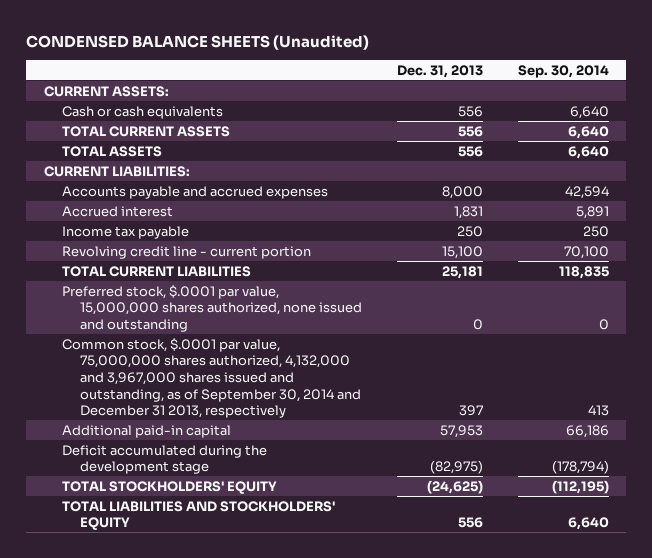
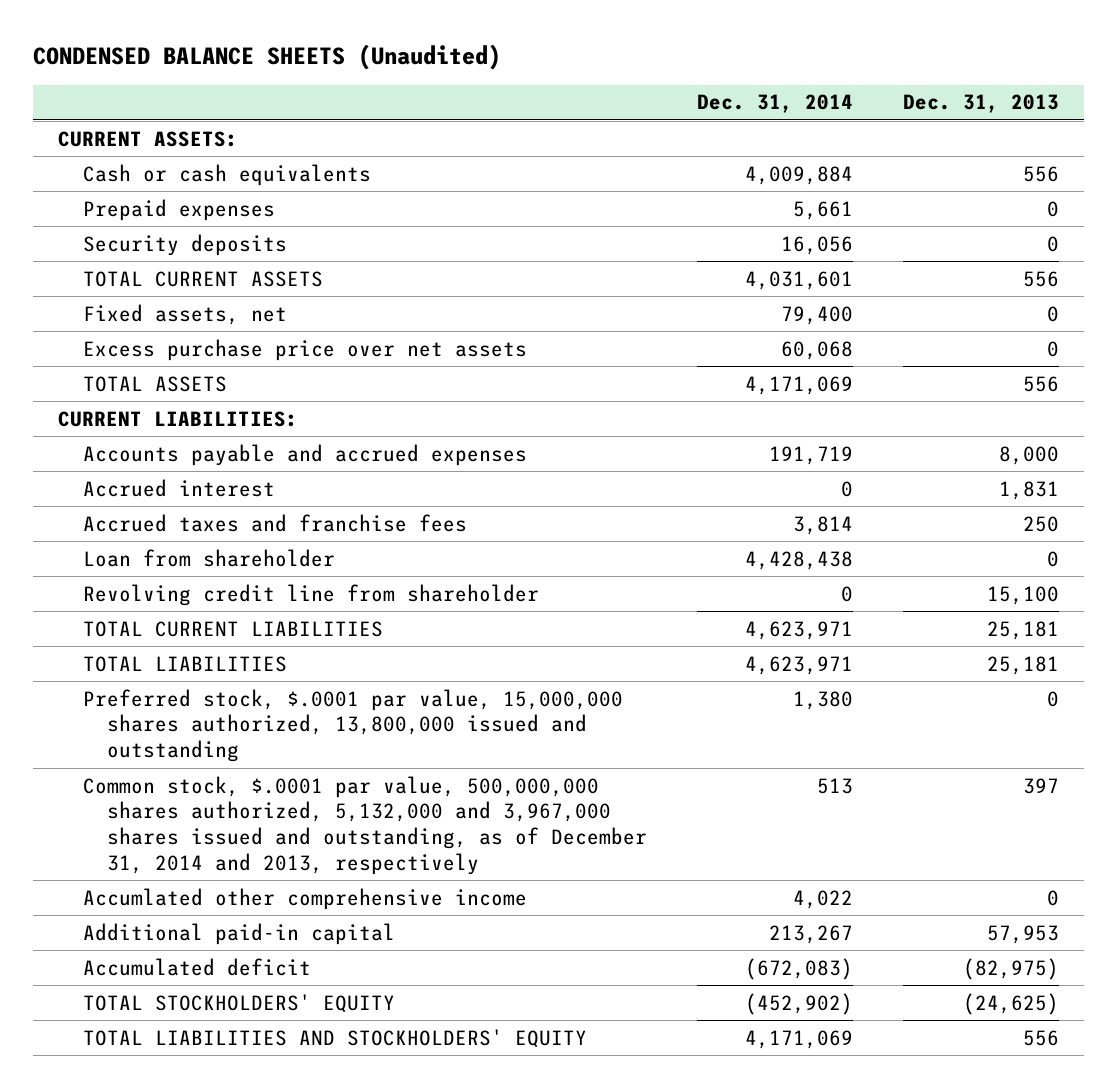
- | Dec. 31, 2013 | Sep. 30, 2014
+ | Dec. 31, 2014 | Dec. 31, 2013
+ Prepaid expenses | 5,661 | 0
+ Security deposits | 16,056 | 0
+ Fixed assets, net | 79,400 | 0
+ Excess purchase price over net assets | 60,068 | 0
- Income tax payable | 250 | 250
- Revolving credit line - current portion | 15,100 | 70,100
+ Accrued taxes and franchise fees | 3,814 | 250
+ Loan from shareholder | 4,428,438 | 0
+ Revolving credit line from shareholder | 0 | 15,100
- Preferred stock, $.0001 par value, 15,000,000 shares authorized, none issued and outstanding | 0 | 0
- Common stock, $.0001 par value, 75,000,000 shares authorized, 4,132,000 and 3,967,000 shares issued and outstanding, as of September 30, 2014 and December 31 2013, respectively | 397 | 413
+ TOTAL LIABILITIES | 4,623,971 | 25,181
+ Preferred stock, $.0001 par value, 15,000,000 shares authorized, 13,800,000 issued and outstanding | 1,380 | 0
+ Common stock, $.0001 par value, 500,000,000 shares authorized, 5,132,000 and 3,967,000 shares issued and outstanding, as of December 31, 2014 and 2013, respectively | 513 | 397
+ Accumlated other comprehensive income | 4,022 | 0
- Deficit accumulated during the development stage | (82,975) | (178,794)
+ Accumulated deficit | (672,083) | (82,975)

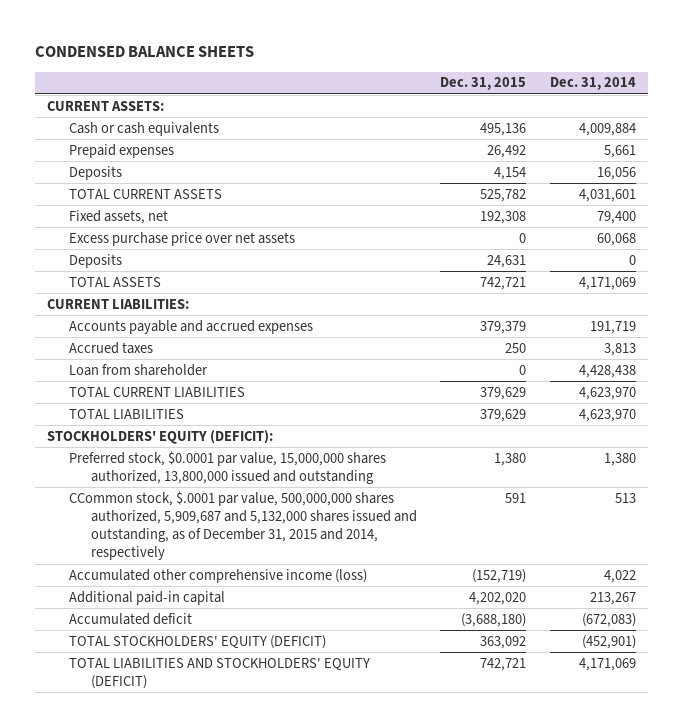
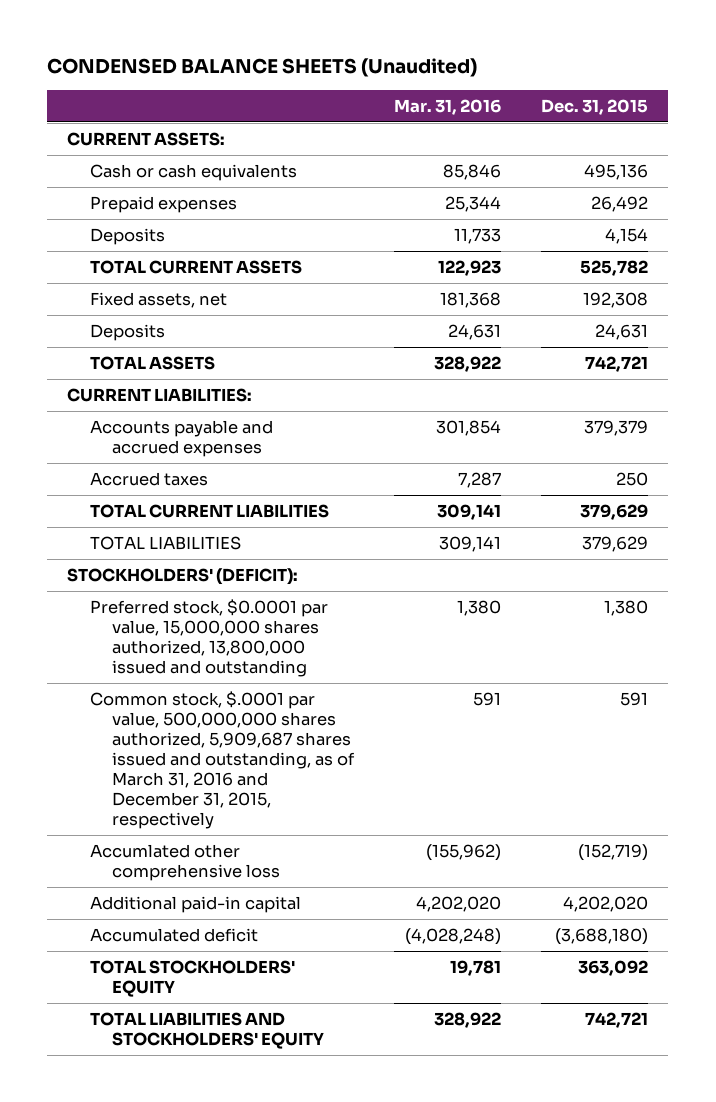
- CONDENSED BALANCE SHEETS
+ CONDENSED BALANCE SHEETS (Unaudited)
- | Dec. 31, 2015 | Dec. 31, 2014
+ | Mar. 31, 2016 | Dec. 31, 2015
- Excess purchase price over net assets | 0 | 60,068
- Loan from shareholder | 0 | 4,428,438
- STOCKHOLDERS' EQUITY (DEFICIT):
+ STOCKHOLDERS' (DEFICIT):
- CCommon stock, $.0001 par value, 500,000,000 shares authorized, 5,909,687 and 5,132,000 shares issued and outstanding, as of December 31, 2015 and 2014, respectively | 591 | 513
- Accumulated other comprehensive income (loss) | (152,719) | 4,022
+ Common stock, $.0001 par value, 500,000,000 shares authorized, 5,909,687 shares issued and outstanding, as of March 31, 2016 and December 31, 2015, respectively | 591 | 591
+ Accumlated other comprehensive loss | (155,962) | (152,719)
- TOTAL STOCKHOLDERS' EQUITY (DEFICIT) | 363,092 | (452,901)
- TOTAL LIABILITIES AND STOCKHOLDERS' EQUITY (DEFICIT) | 742,721 | 4,171,069
+ TOTAL STOCKHOLDERS' EQUITY | 19,781 | 363,092
+ TOTAL LIABILITIES AND STOCKHOLDERS' EQUITY | 328,922 | 742,721

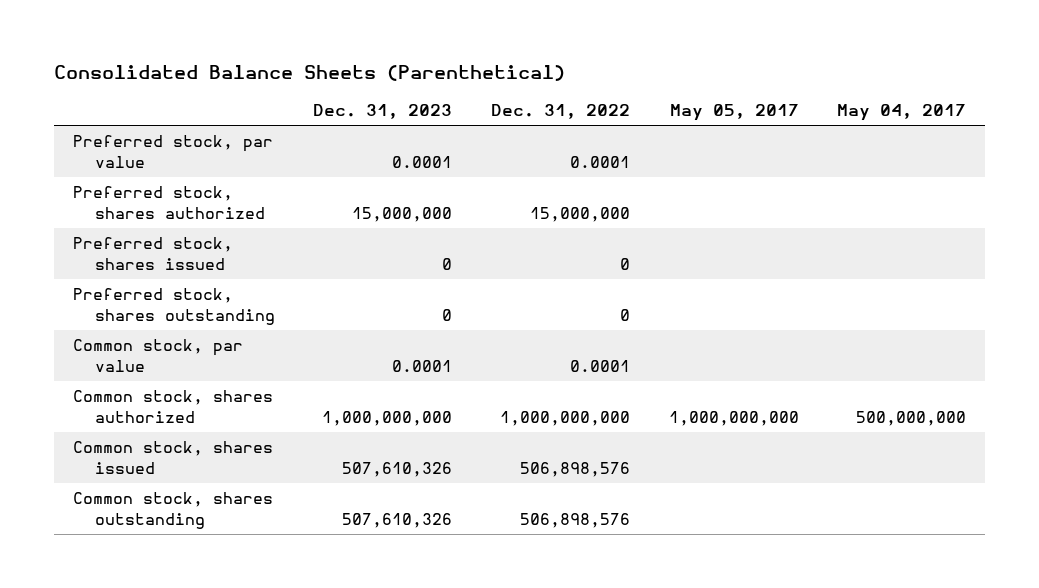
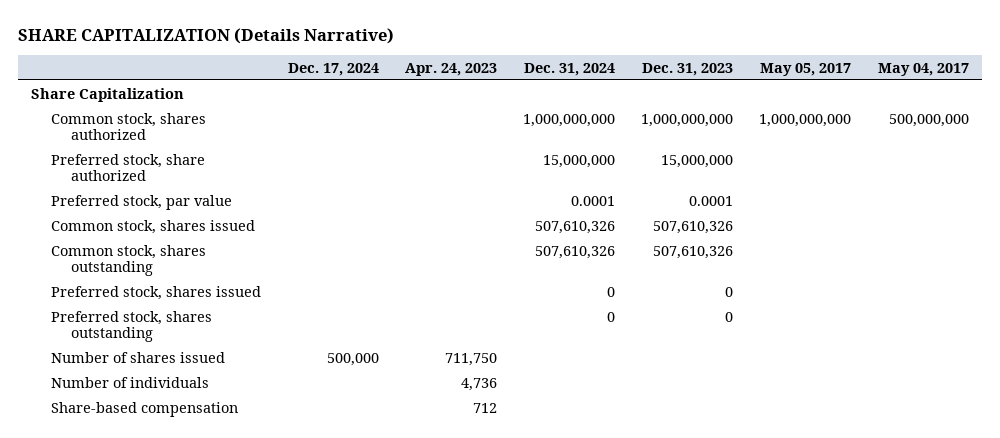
- Consolidated Balance Sheets (Parenthetical)
+ SHARE CAPITALIZATION (Details Narrative)
- | Dec. 31, 2023 | Dec. 31, 2022 | May 05, 2017 | May 04, 2017
+ | Dec. 17, 2024 | Apr. 24, 2023 | Dec. 31, 2024 | Dec. 31, 2023 | May 05, 2017 | May 04, 2017
- Preferred stock, shares authorized | 15,000,000 | 15,000,000 | |
- Common stock, par value | 0.0001 | 0.0001 | |
+ Share Capitalization
+ Preferred stock, share authorized | | | 15,000,000 | 15,000,000 | |
moved down: Preferred stock, par value | | | 0.0001 | 0.0001 | |
moved down: Preferred stock, shares issued | | | 0 | 0 | |
moved down: Preferred stock, shares outstanding | | | 0 | 0 | |
+ Number of shares issued | 500,000 | 711,750 | | | |
+ Number of individuals | | 4,736 | | | |
+ Share-based compensation | | 712 | | | |

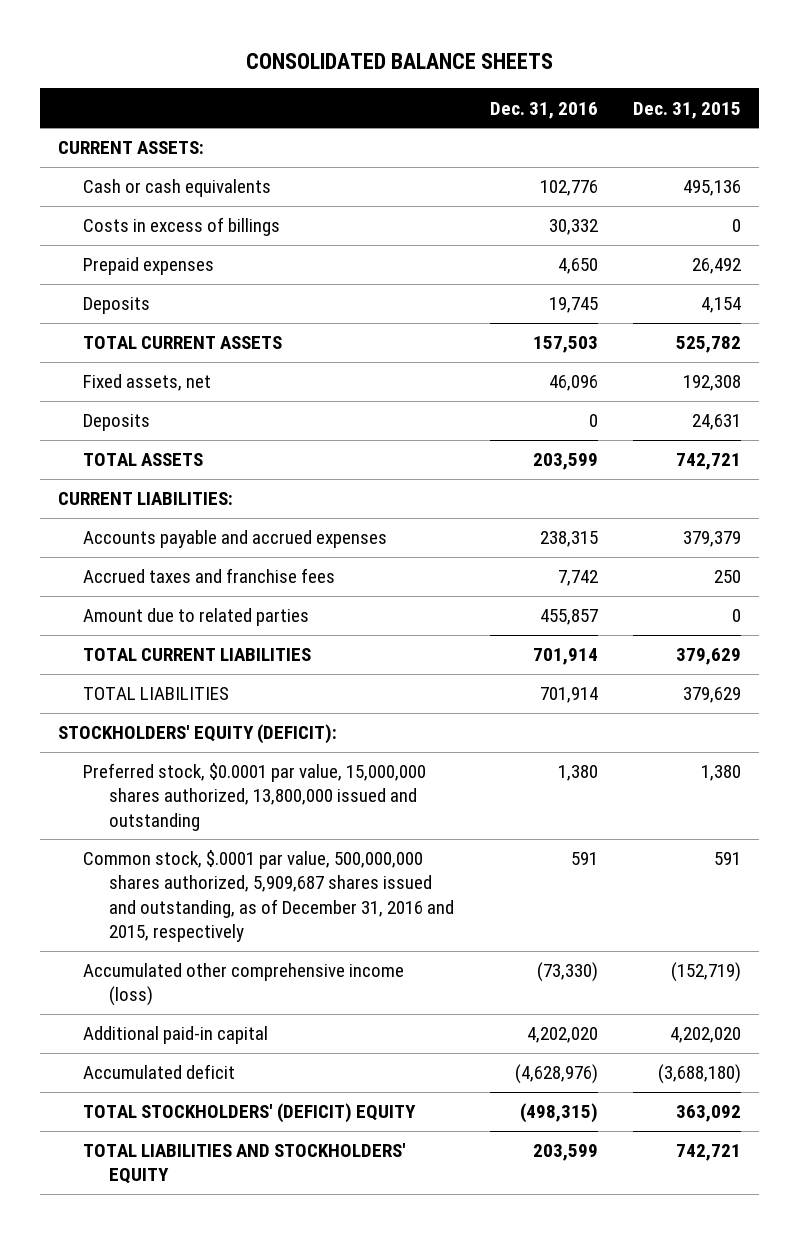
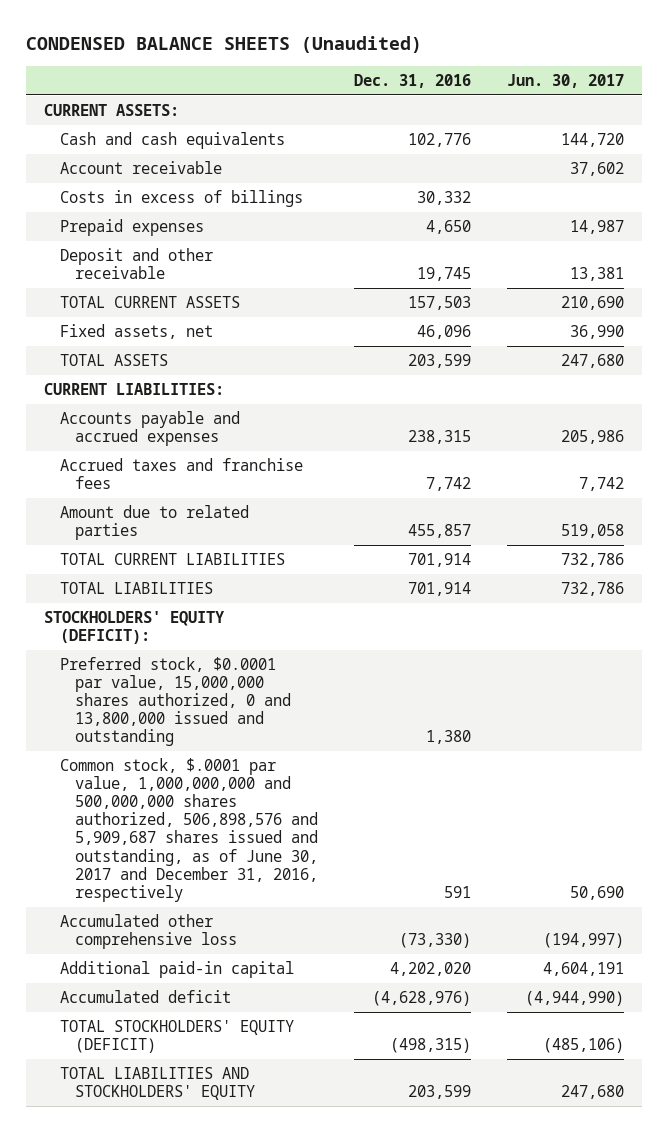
- CONSOLIDATED BALANCE SHEETS
+ CONDENSED BALANCE SHEETS (Unaudited)
- | Dec. 31, 2016 | Dec. 31, 2015
+ | Dec. 31, 2016 | Jun. 30, 2017
- Cash or cash equivalents | 102,776 | 495,136
+ Cash and cash equivalents | 102,776 | 144,720
+ Account receivable | | 37,602
- Deposits | 19,745 | 4,154
+ Deposit and other receivable | 19,745 | 13,381
- Deposits | 0 | 24,631
- Preferred stock, $0.0001 par value, 15,000,000 shares authorized, 13,800,000 issued and outstanding | 1,380 | 1,380
- Common stock, $.0001 par value, 500,000,000 shares authorized, 5,909,687 shares issued and outstanding, as of December 31, 2016 and 2015, respectively | 591 | 591
- Accumulated other comprehensive income (loss) | (73,330) | (152,719)
+ Preferred stock, $0.0001 par value, 15,000,000 shares authorized, 0 and 13,800,000 issued and outstanding | 1,380 |
+ Common stock, $.0001 par value, 1,000,000,000 and 500,000,000 shares authorized, 506,898,576 and 5,909,687 shares issued and outstanding, as of June 30, 2017 and December 31, 2016, respectively | 591 | 50,690
+ Accumulated other comprehensive loss | (73,330) | (194,997)
- TOTAL STOCKHOLDERS' (DEFICIT) EQUITY | (498,315) | 363,092
+ TOTAL STOCKHOLDERS' EQUITY (DEFICIT) | (498,315) | (485,106)

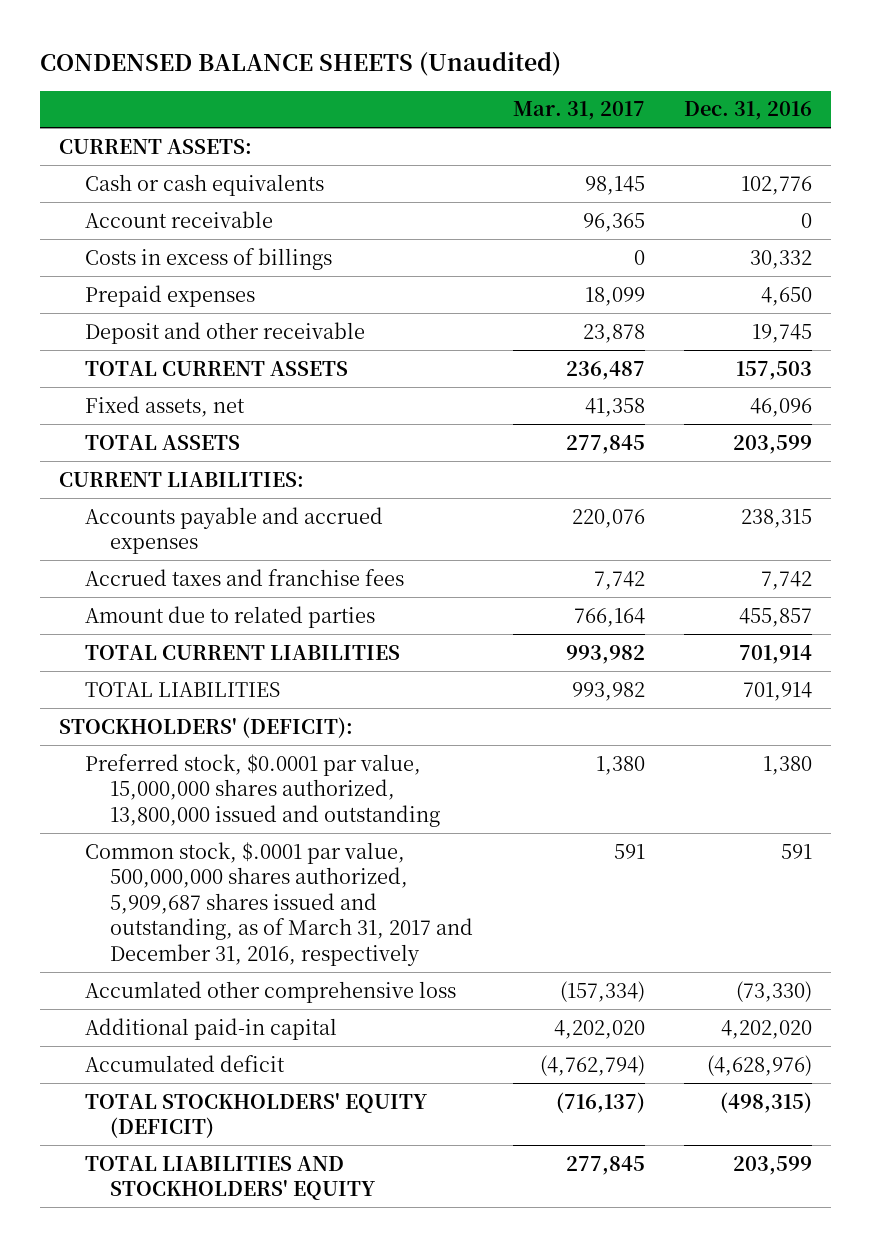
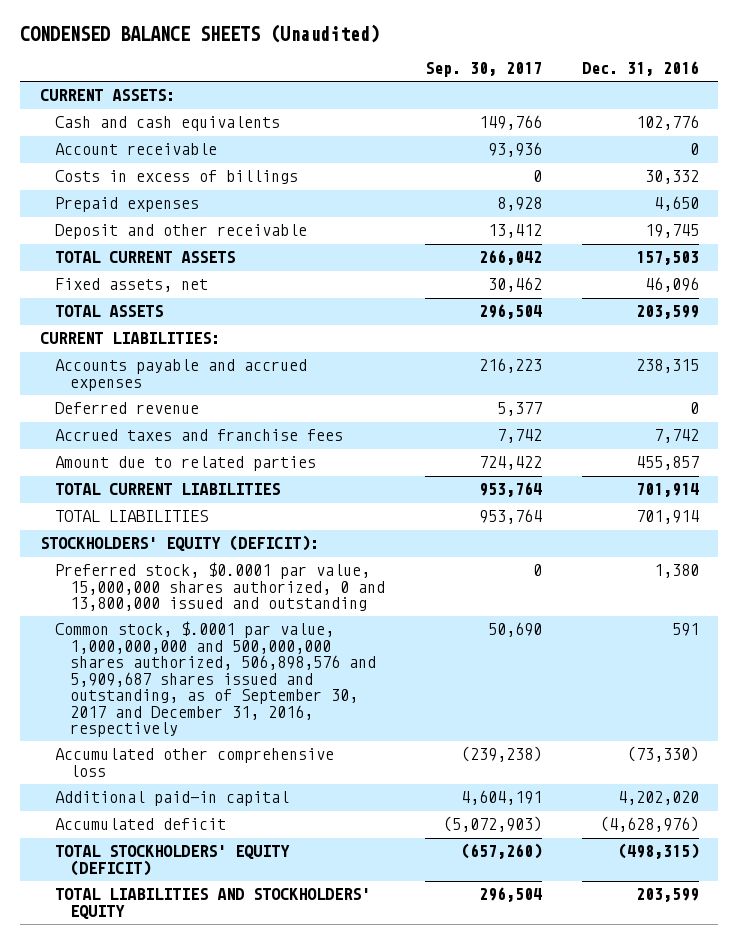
- | Mar. 31, 2017 | Dec. 31, 2016
+ | Sep. 30, 2017 | Dec. 31, 2016
- Cash or cash equivalents | 98,145 | 102,776
+ Cash and cash equivalents | 149,766 | 102,776
+ Deferred revenue | 5,377 | 0
- STOCKHOLDERS' (DEFICIT):
- Preferred stock, $0.0001 par value, 15,000,000 shares authorized, 13,800,000 issued and outstanding | 1,380 | 1,380
- Common stock, $.0001 par value, 500,000,000 shares authorized, 5,909,687 shares issued and outstanding, as of March 31, 2017 and December 31, 2016, respectively | 591 | 591
- Accumlated other comprehensive loss | (157,334) | (73,330)
+ STOCKHOLDERS' EQUITY (DEFICIT):
+ Preferred stock, $0.0001 par value, 15,000,000 shares authorized, 0 and 13,800,000 issued and outstanding | 0 | 1,380
+ Common stock, $.0001 par value, 1,000,000,000 and 500,000,000 shares authorized, 506,898,576 and 5,909,687 shares issued and outstanding, as of September 30, 2017 and December 31, 2016, respectively | 50,690 | 591
+ Accumulated other comprehensive loss | (239,238) | (73,330)

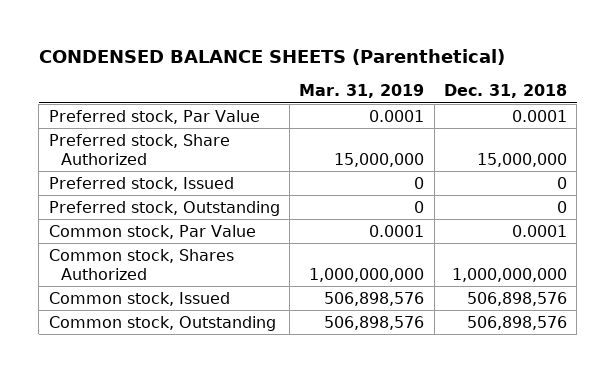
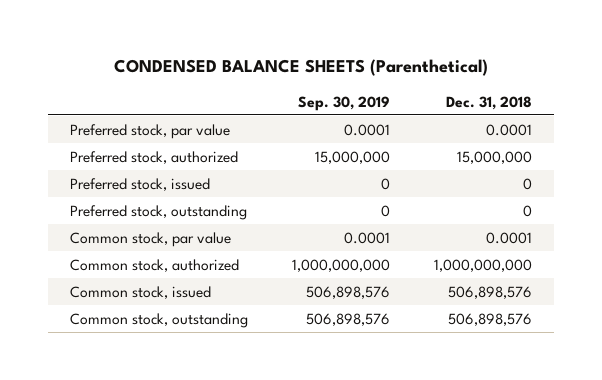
- | Mar. 31, 2019 | Dec. 31, 2018
+ | Sep. 30, 2019 | Dec. 31, 2018
- Preferred stock, Par Value | 0.0001 | 0.0001
- Preferred stock, Share Authorized | 15,000,000 | 15,000,000
- Preferred stock, Issued | 0 | 0
- Preferred stock, Outstanding | 0 | 0
- Common stock, Par Value | 0.0001 | 0.0001
- Common stock, Shares Authorized | 1,000,000,000 | 1,000,000,000
- Common stock, Issued | 506,898,576 | 506,898,576
- Common stock, Outstanding | 506,898,576 | 506,898,576
+ Preferred stock, par value | 0.0001 | 0.0001
+ Preferred stock, authorized | 15,000,000 | 15,000,000
+ Preferred stock, issued | 0 | 0
+ Preferred stock, outstanding | 0 | 0
+ Common stock, par value | 0.0001 | 0.0001
+ Common stock, authorized | 1,000,000,000 | 1,000,000,000
+ Common stock, issued | 506,898,576 | 506,898,576
+ Common stock, outstanding | 506,898,576 | 506,898,576

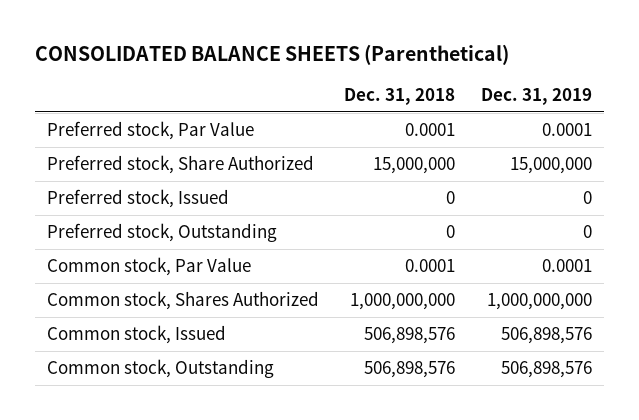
- CONDENSED BALANCE SHEETS (Parenthetical)
+ CONSOLIDATED BALANCE SHEETS (Parenthetical)
- | Sep. 30, 2019 | Dec. 31, 2018
+ | Dec. 31, 2018 | Dec. 31, 2019
- Preferred stock, par value | 0.0001 | 0.0001
- Preferred stock, authorized | 15,000,000 | 15,000,000
- Preferred stock, issued | 0 | 0
- Preferred stock, outstanding | 0 | 0
- Common stock, par value | 0.0001 | 0.0001
- Common stock, authorized | 1,000,000,000 | 1,000,000,000
- Common stock, issued | 506,898,576 | 506,898,576
- Common stock, outstanding | 506,898,576 | 506,898,576
+ Preferred stock, Par Value | 0.0001 | 0.0001
+ Preferred stock, Share Authorized | 15,000,000 | 15,000,000
+ Preferred stock, Issued | 0 | 0
+ Preferred stock, Outstanding | 0 | 0
+ Common stock, Par Value | 0.0001 | 0.0001
+ Common stock, Shares Authorized | 1,000,000,000 | 1,000,000,000
+ Common stock, Issued | 506,898,576 | 506,898,576
+ Common stock, Outstanding | 506,898,576 | 506,898,576

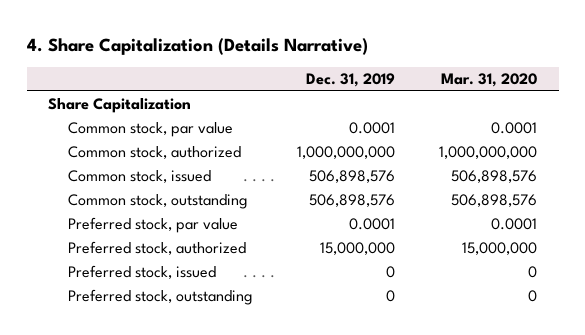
- CONSOLIDATED BALANCE SHEETS (Parenthetical)
+ 4. Share Capitalization (Details Narrative)
- | Dec. 31, 2018 | Dec. 31, 2019
+ | Dec. 31, 2019 | Mar. 31, 2020
- Preferred stock, Par Value | 0.0001 | 0.0001
- Preferred stock, Share Authorized | 15,000,000 | 15,000,000
- Preferred stock, Issued | 0 | 0
- Preferred stock, Outstanding | 0 | 0
- Common stock, Par Value | 0.0001 | 0.0001
- Common stock, Shares Authorized | 1,000,000,000 | 1,000,000,000
- Common stock, Issued | 506,898,576 | 506,898,576
- Common stock, Outstanding | 506,898,576 | 506,898,576
+ Share Capitalization
+ Common stock, par value | 0.0001 | 0.0001
+ Common stock, authorized | 1,000,000,000 | 1,000,000,000
+ Common stock, issued | 506,898,576 | 506,898,576
+ Common stock, outstanding | 506,898,576 | 506,898,576
+ Preferred stock, par value | 0.0001 | 0.0001
+ Preferred stock, authorized | 15,000,000 | 15,000,000
+ Preferred stock, issued | 0 | 0
+ Preferred stock, outstanding | 0 | 0

